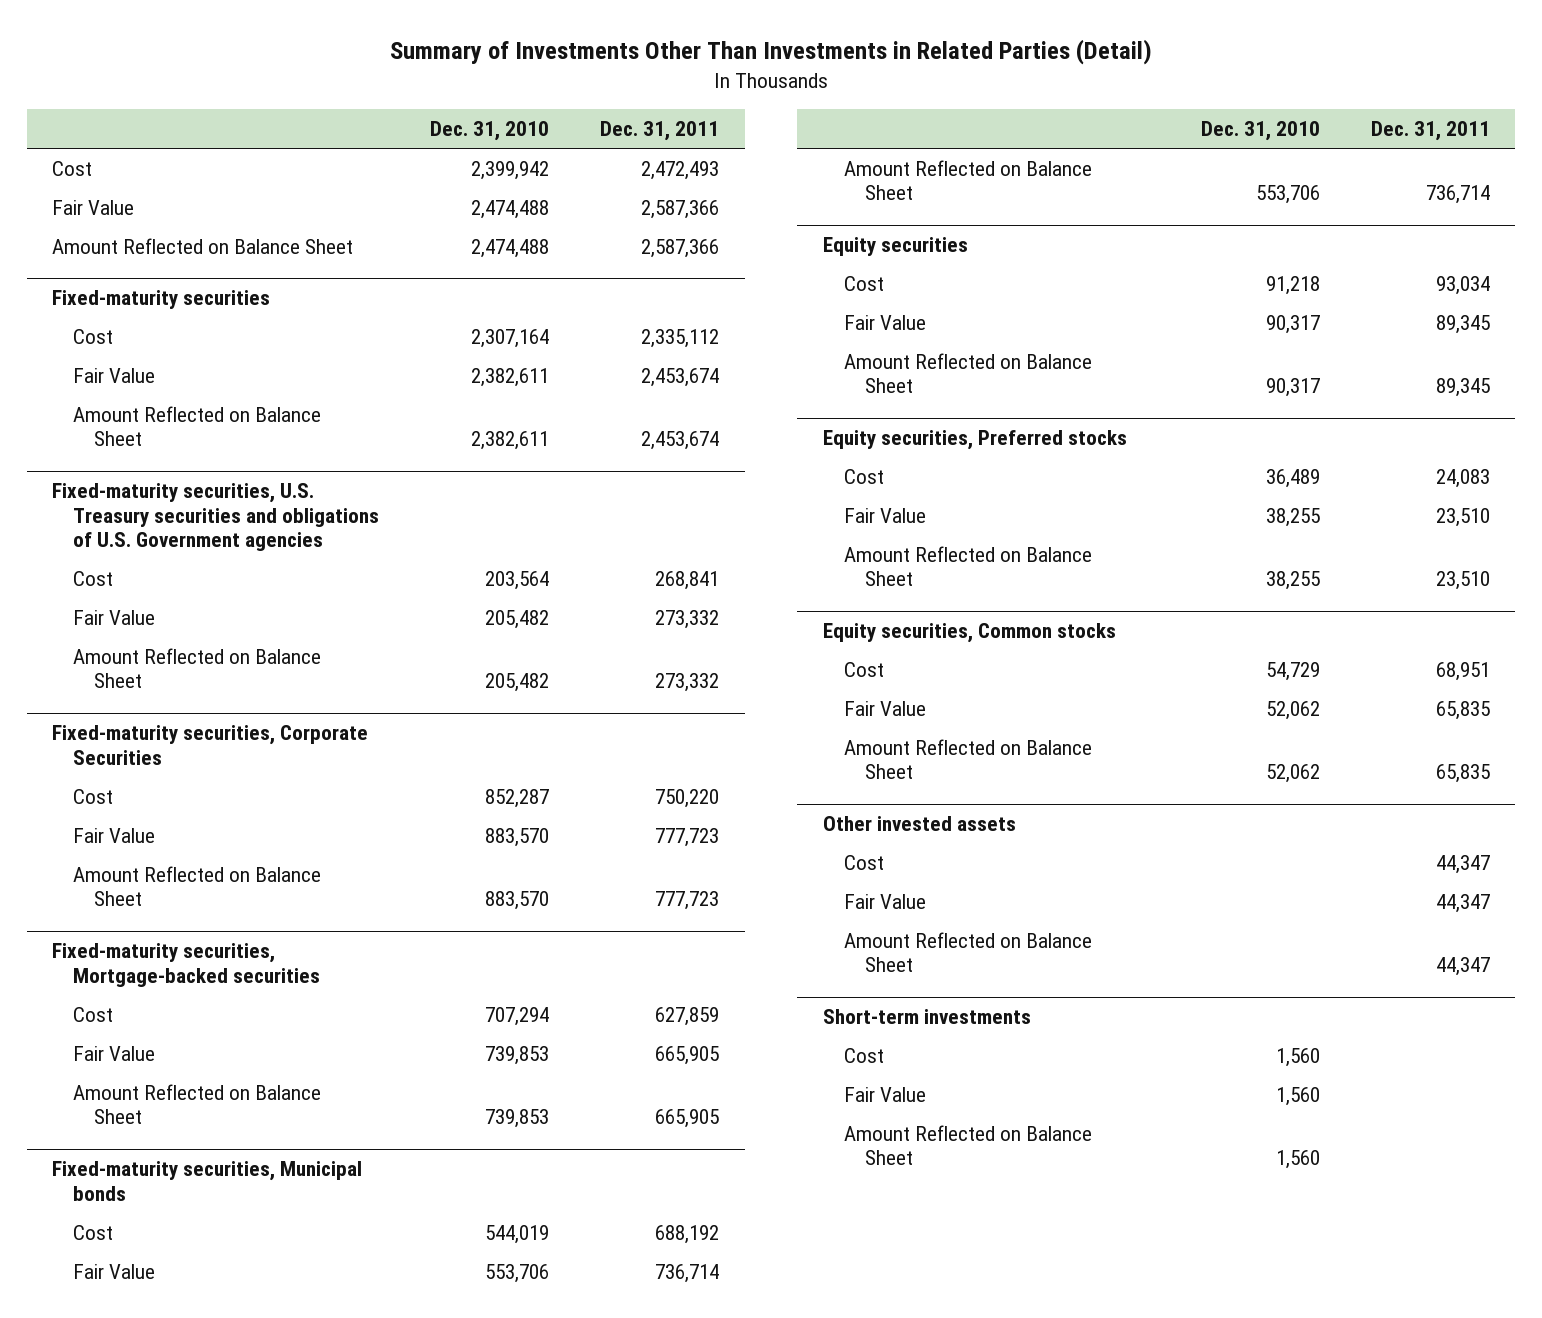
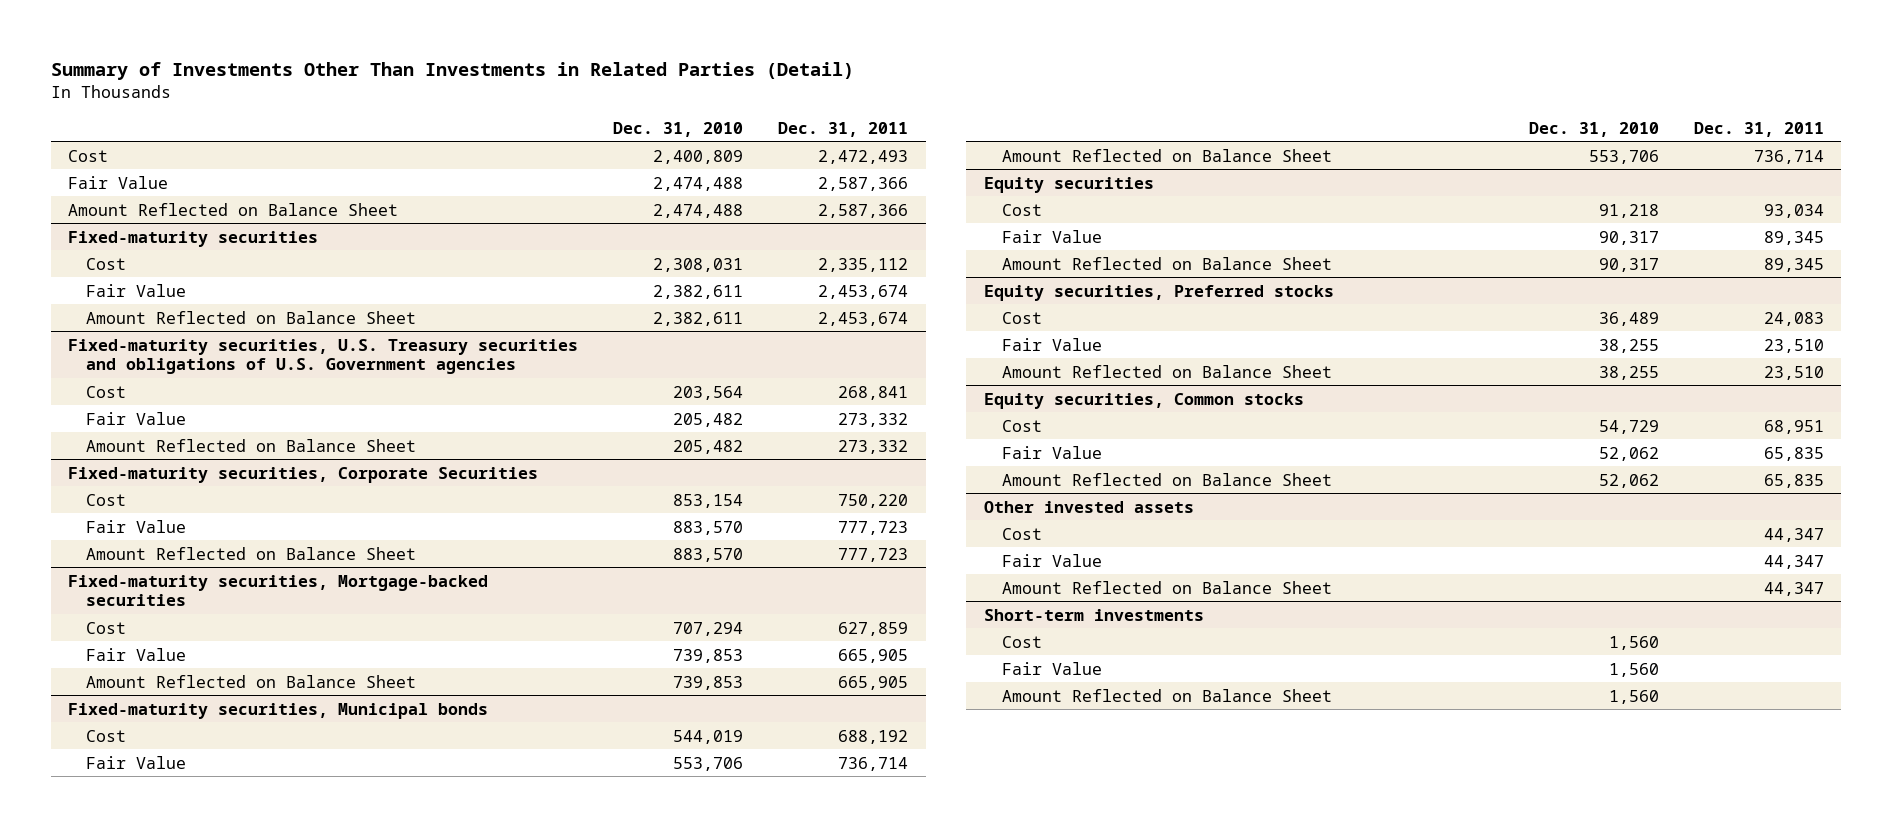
- Cost | 2,399,942 | 2,472,493
+ Cost | 2,400,809 | 2,472,493
@ Fixed-maturity securities
- Cost | 2,307,164 | 2,335,112
+ Cost | 2,308,031 | 2,335,112
@ Fixed-maturity securities, Corporate Securities
- Cost | 852,287 | 750,220
+ Cost | 853,154 | 750,220

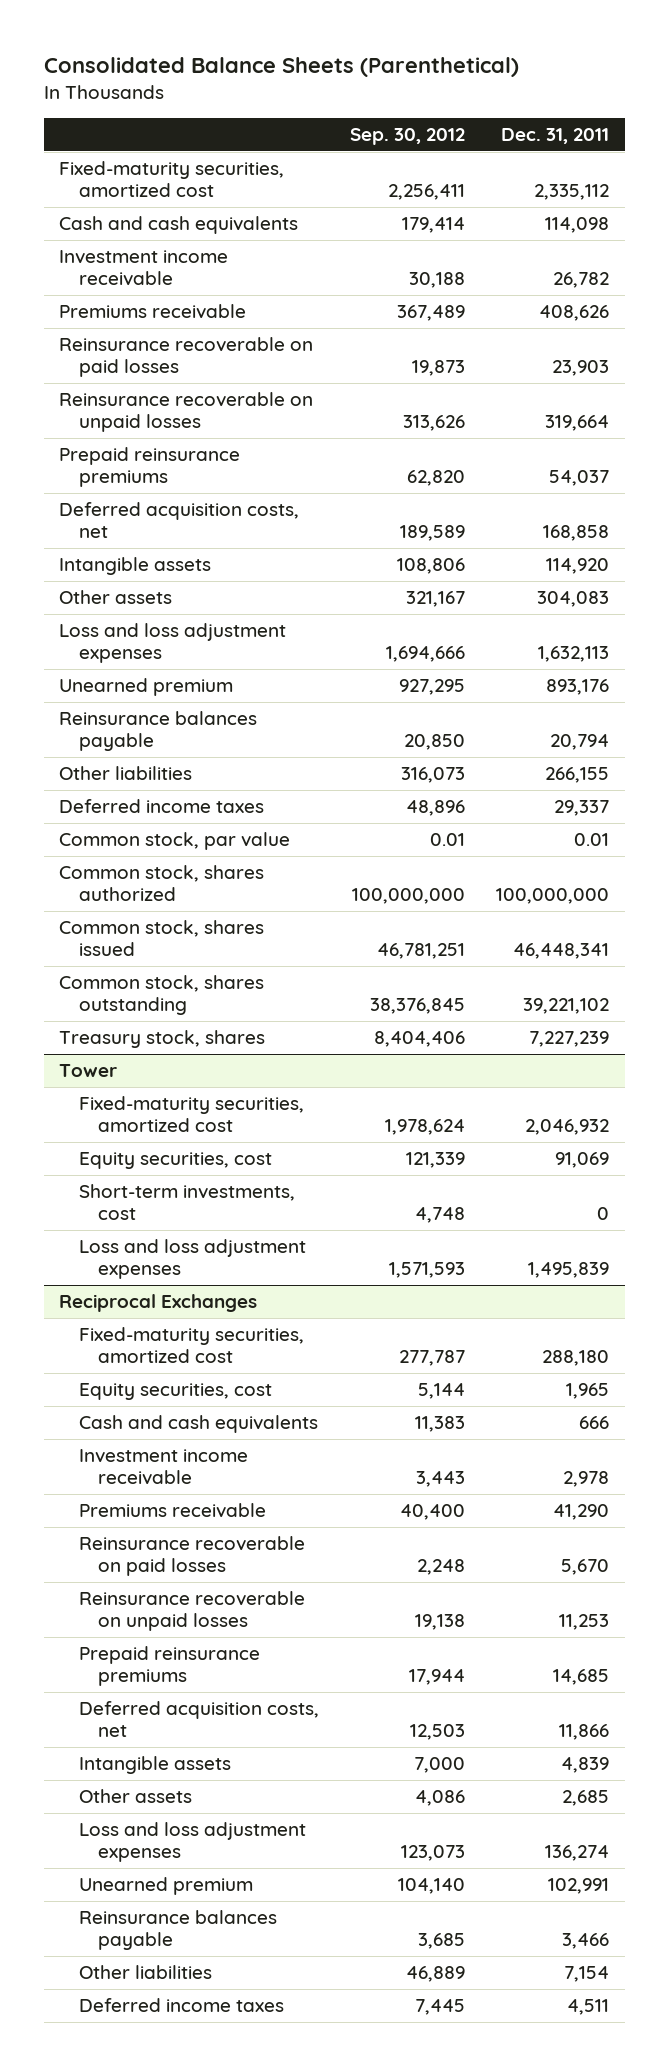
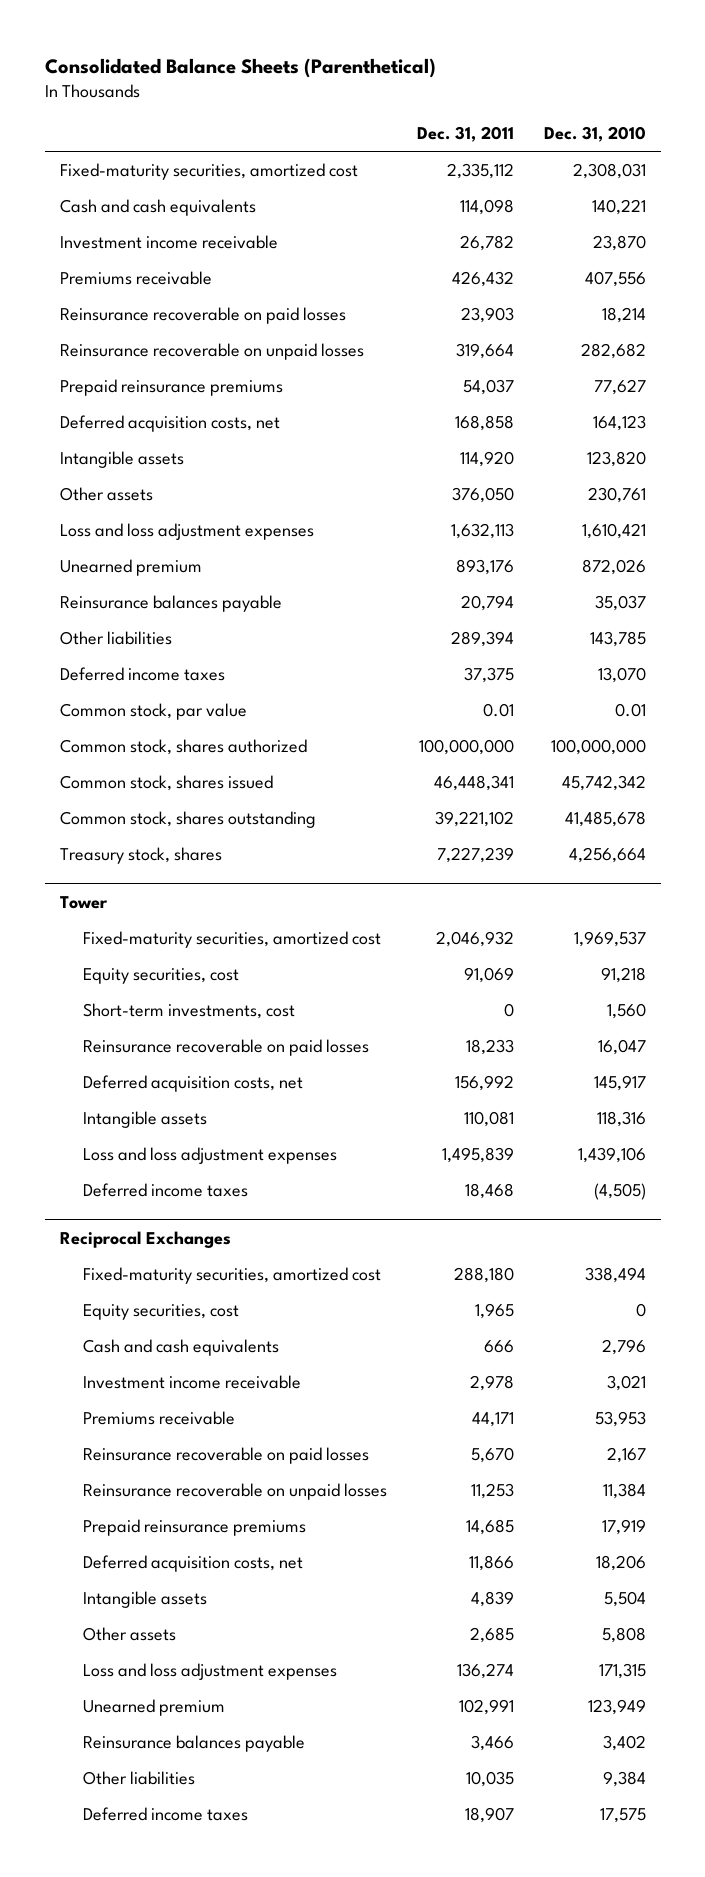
- | Sep. 30, 2012 | Dec. 31, 2011
+ | Dec. 31, 2011 | Dec. 31, 2010
- Premiums receivable | 367,489 | 408,626
+ Premiums receivable | 426,432 | 407,556
- Other assets | 321,167 | 304,083
+ Other assets | 376,050 | 230,761
- Other liabilities | 316,073 | 266,155
- Deferred income taxes | 48,896 | 29,337
+ Other liabilities | 289,394 | 143,785
+ Deferred income taxes | 37,375 | 13,070
@ Tower
+ Reinsurance recoverable on paid losses | 18,233 | 16,047
+ Deferred acquisition costs, net | 156,992 | 145,917
+ Intangible assets | 110,081 | 118,316
+ Deferred income taxes | 18,468 | (4,505)
@ Reciprocal Exchanges
- Premiums receivable | 40,400 | 41,290
+ Premiums receivable | 44,171 | 53,953
- Other liabilities | 46,889 | 7,154
- Deferred income taxes | 7,445 | 4,511
+ Other liabilities | 10,035 | 9,384
+ Deferred income taxes | 18,907 | 17,575

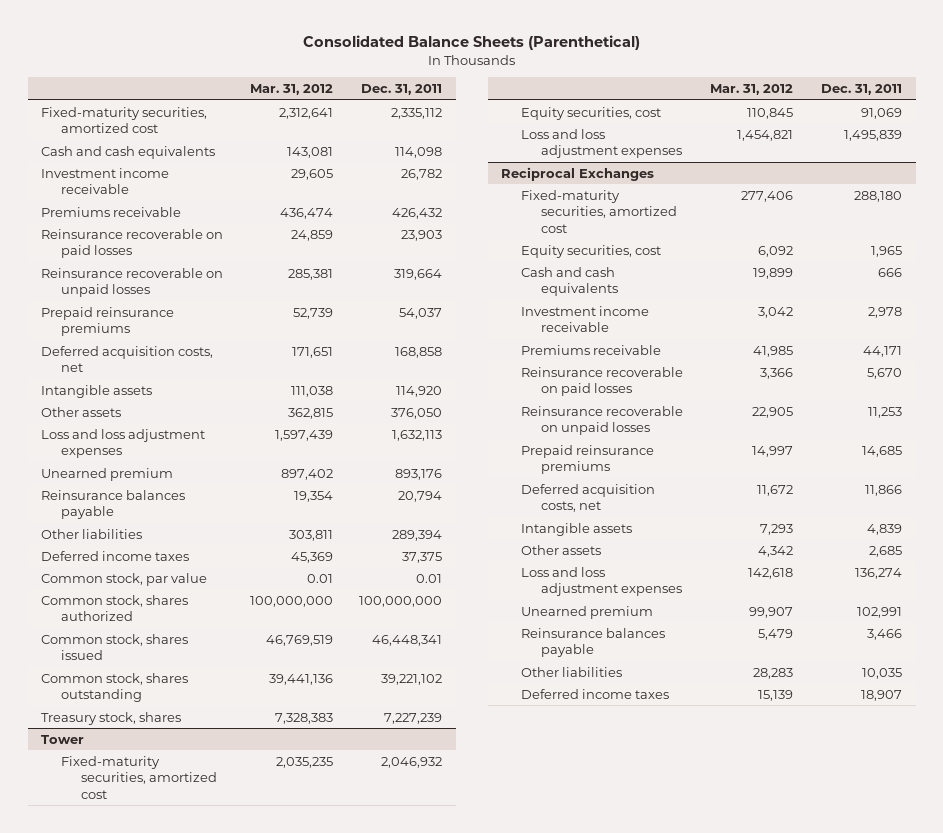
- | Dec. 31, 2011 | Dec. 31, 2010
+ | Mar. 31, 2012 | Dec. 31, 2011
@ Tower
- Short-term investments, cost | 0 | 1,560
- Reinsurance recoverable on paid losses | 18,233 | 16,047
- Deferred acquisition costs, net | 156,992 | 145,917
- Intangible assets | 110,081 | 118,316
- Deferred income taxes | 18,468 | (4,505)

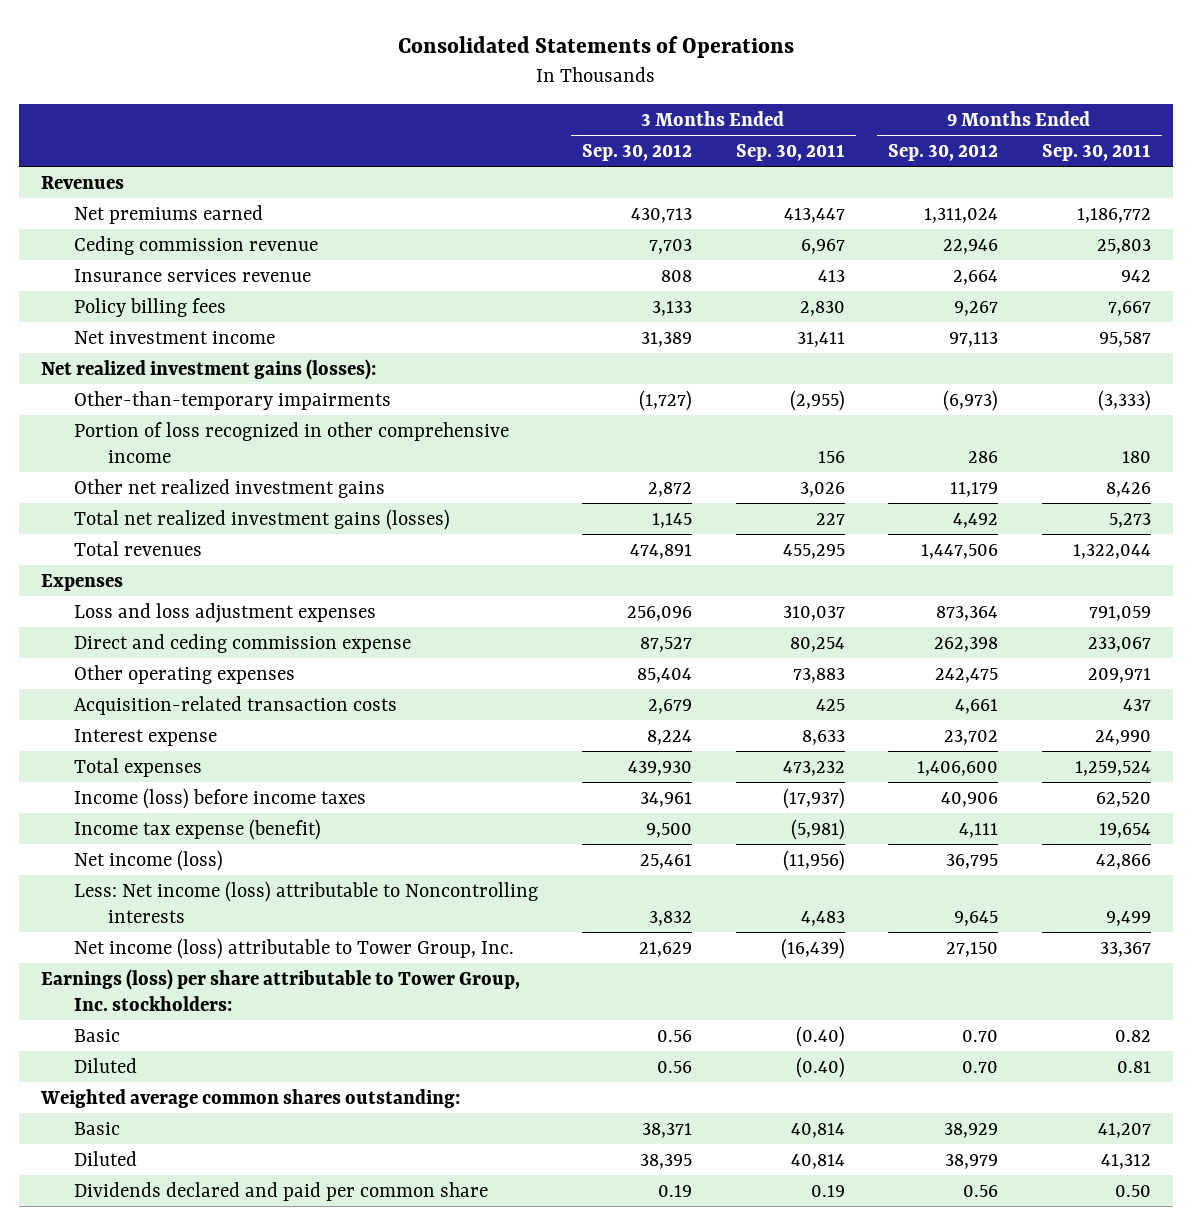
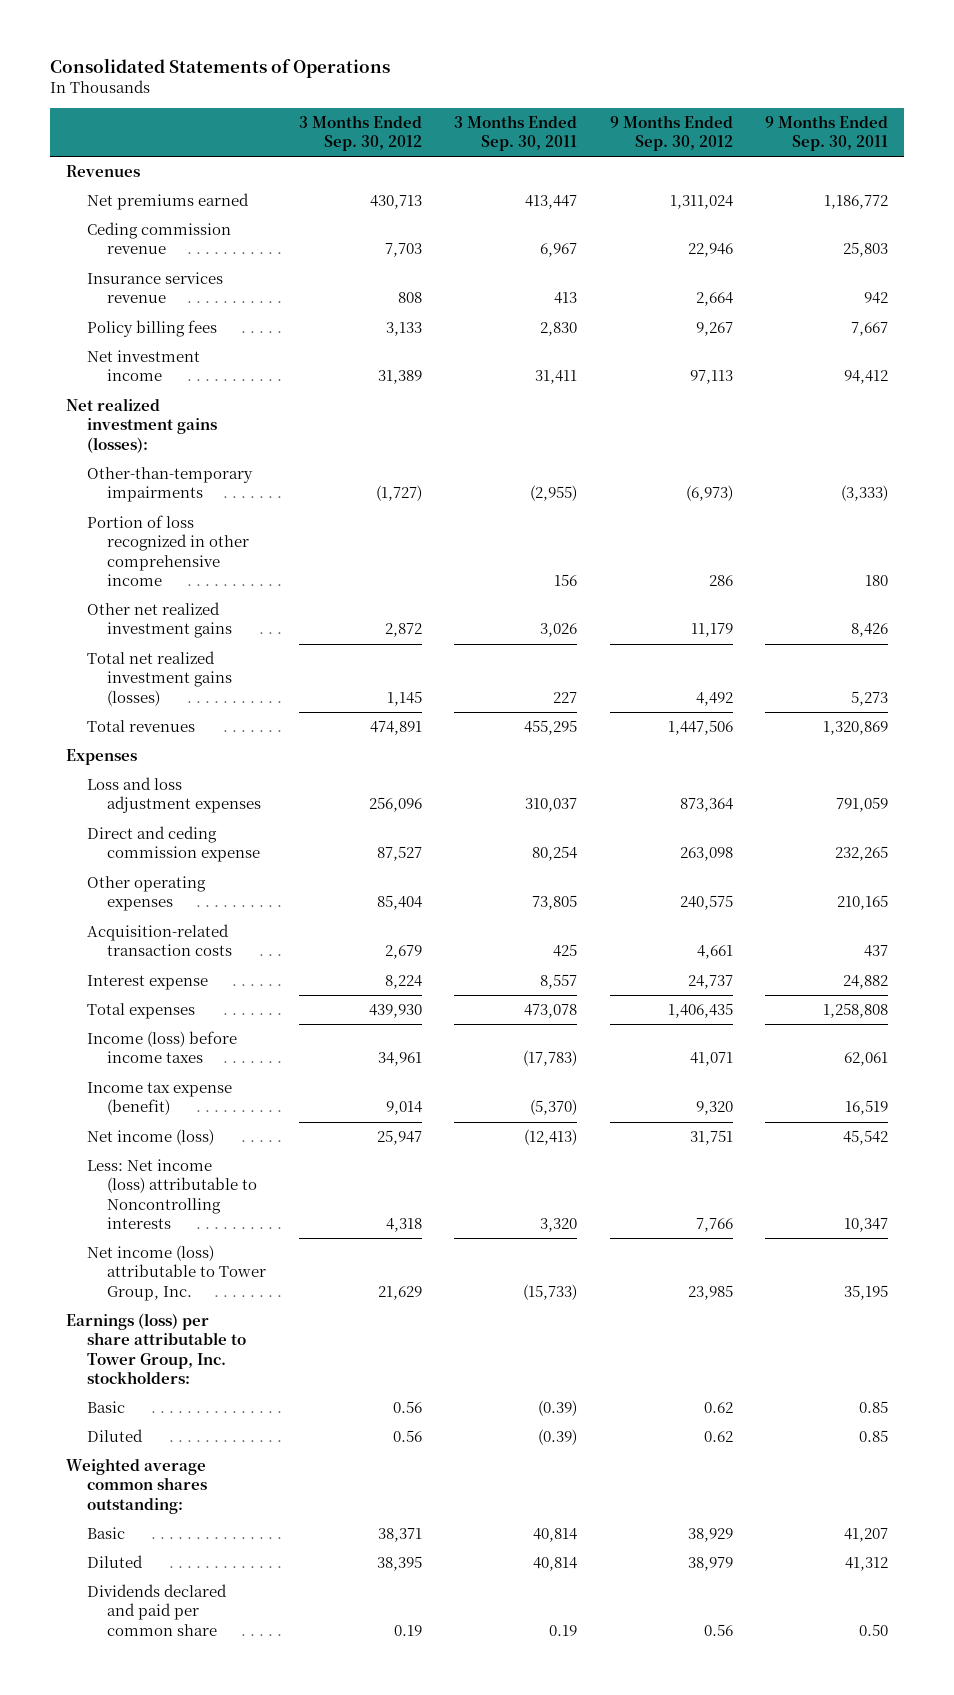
- Net investment income | 31,389 | 31,411 | 97,113 | 95,587
+ Net investment income | 31,389 | 31,411 | 97,113 | 94,412
- Total revenues | 474,891 | 455,295 | 1,447,506 | 1,322,044
+ Total revenues | 474,891 | 455,295 | 1,447,506 | 1,320,869
- Direct and ceding commission expense | 87,527 | 80,254 | 262,398 | 233,067
- Other operating expenses | 85,404 | 73,883 | 242,475 | 209,971
+ Direct and ceding commission expense | 87,527 | 80,254 | 263,098 | 232,265
+ Other operating expenses | 85,404 | 73,805 | 240,575 | 210,165
- Interest expense | 8,224 | 8,633 | 23,702 | 24,990
- Total expenses | 439,930 | 473,232 | 1,406,600 | 1,259,524
- Income (loss) before income taxes | 34,961 | (17,937) | 40,906 | 62,520
- Income tax expense (benefit) | 9,500 | (5,981) | 4,111 | 19,654
- Net income (loss) | 25,461 | (11,956) | 36,795 | 42,866
- Less: Net income (loss) attributable to Noncontrolling interests | 3,832 | 4,483 | 9,645 | 9,499
- Net income (loss) attributable to Tower Group, Inc. | 21,629 | (16,439) | 27,150 | 33,367
+ Interest expense | 8,224 | 8,557 | 24,737 | 24,882
+ Total expenses | 439,930 | 473,078 | 1,406,435 | 1,258,808
+ Income (loss) before income taxes | 34,961 | (17,783) | 41,071 | 62,061
+ Income tax expense (benefit) | 9,014 | (5,370) | 9,320 | 16,519
+ Net income (loss) | 25,947 | (12,413) | 31,751 | 45,542
+ Less: Net income (loss) attributable to Noncontrolling interests | 4,318 | 3,320 | 7,766 | 10,347
+ Net income (loss) attributable to Tower Group, Inc. | 21,629 | (15,733) | 23,985 | 35,195
- Basic | 0.56 | (0.40) | 0.70 | 0.82
- Diluted | 0.56 | (0.40) | 0.70 | 0.81
+ Basic | 0.56 | (0.39) | 0.62 | 0.85
+ Diluted | 0.56 | (0.39) | 0.62 | 0.85

